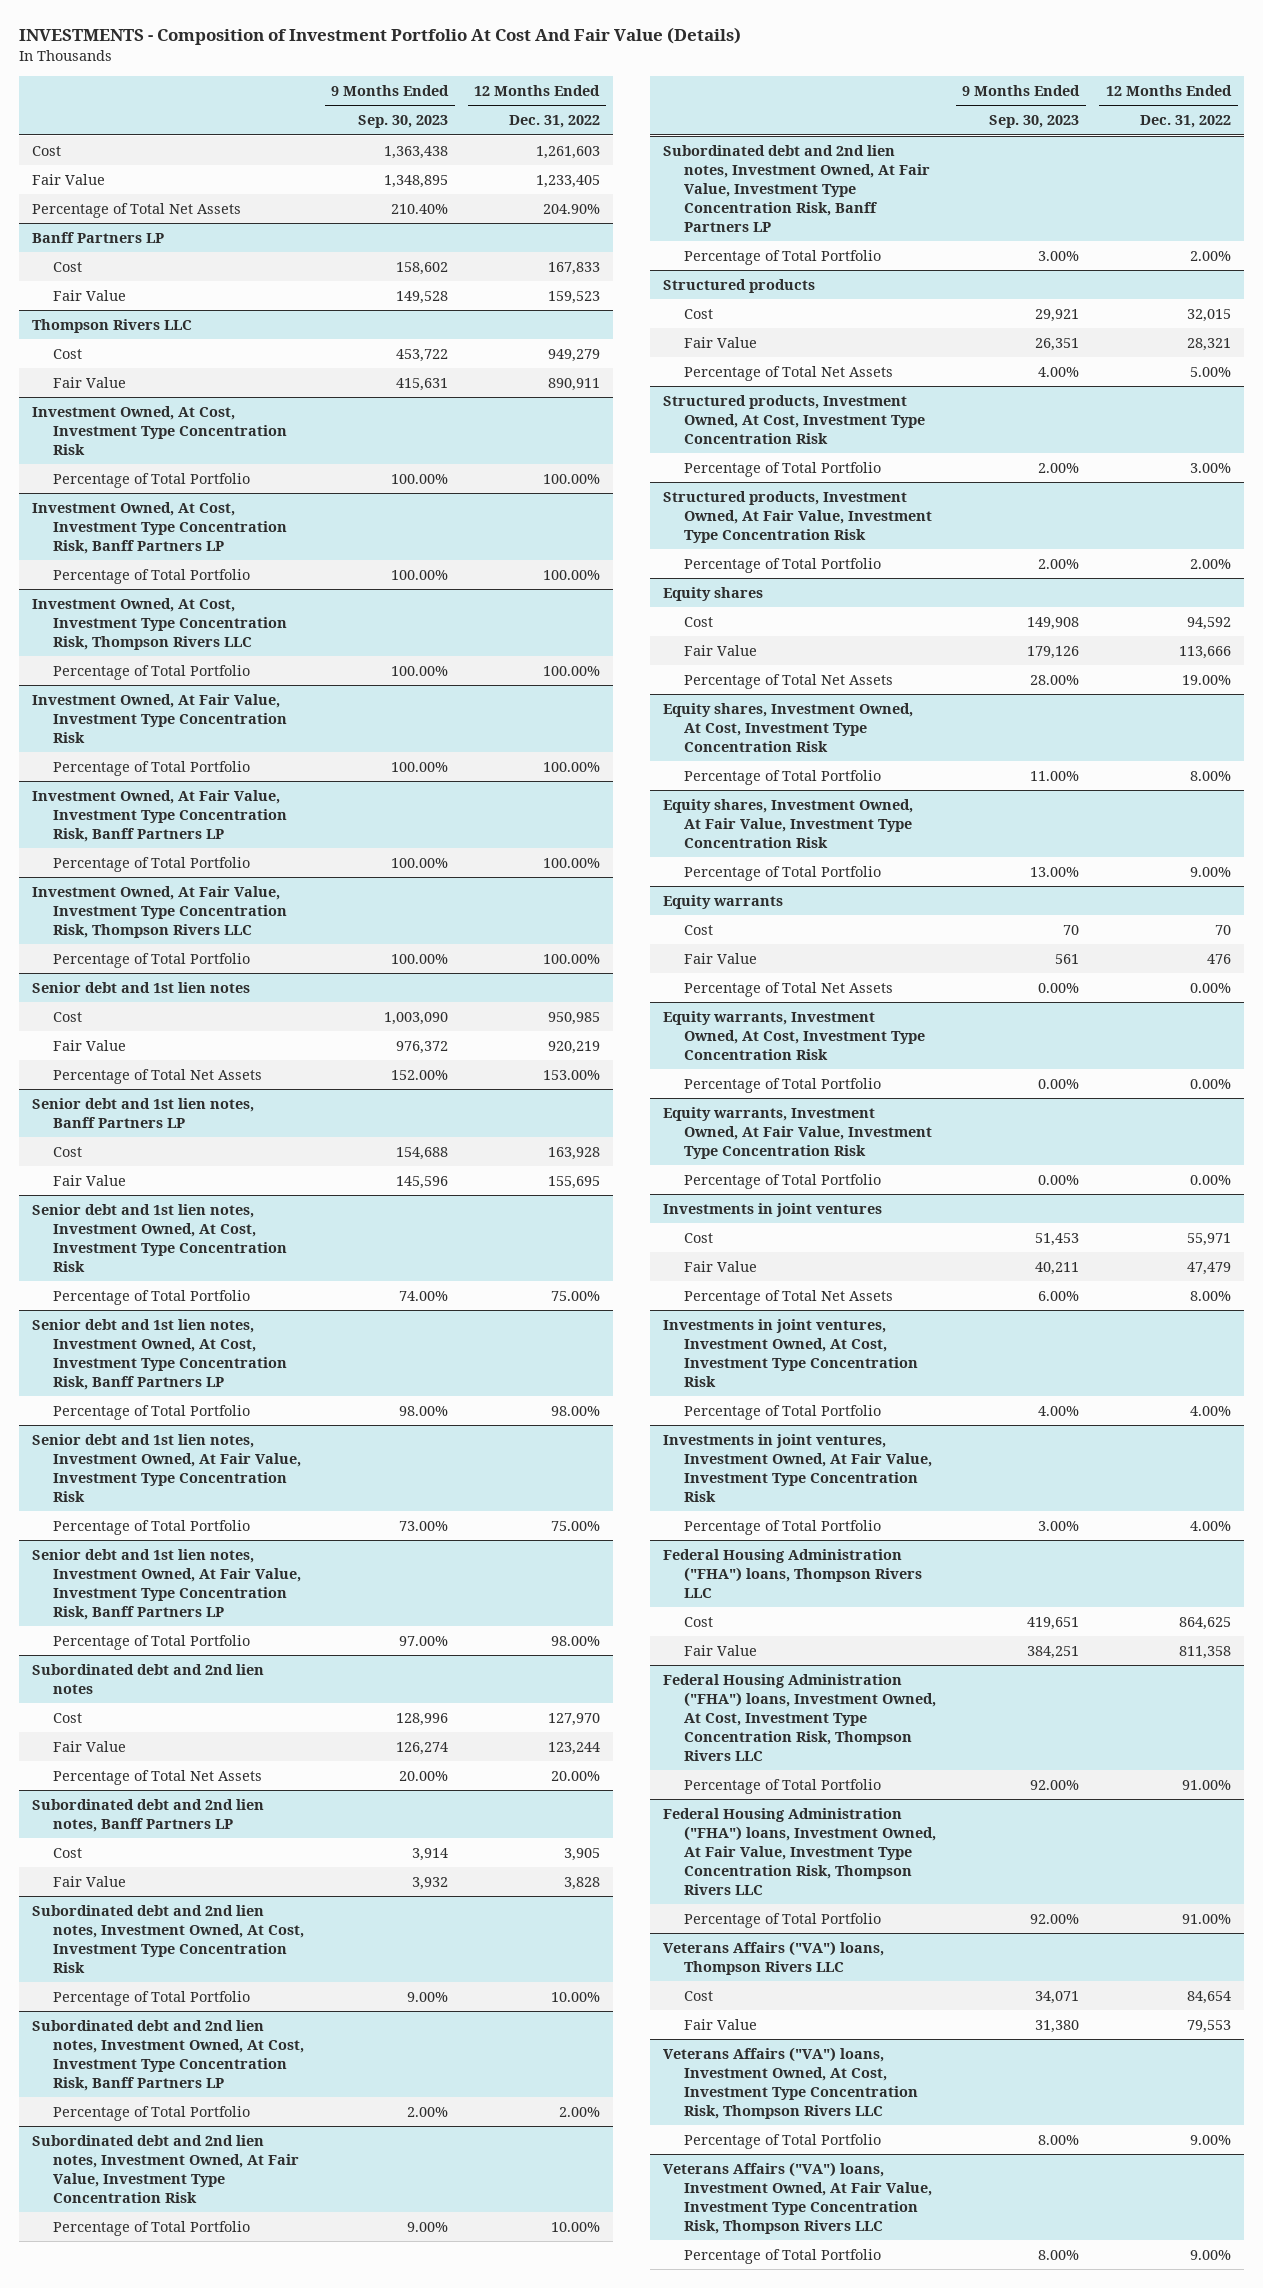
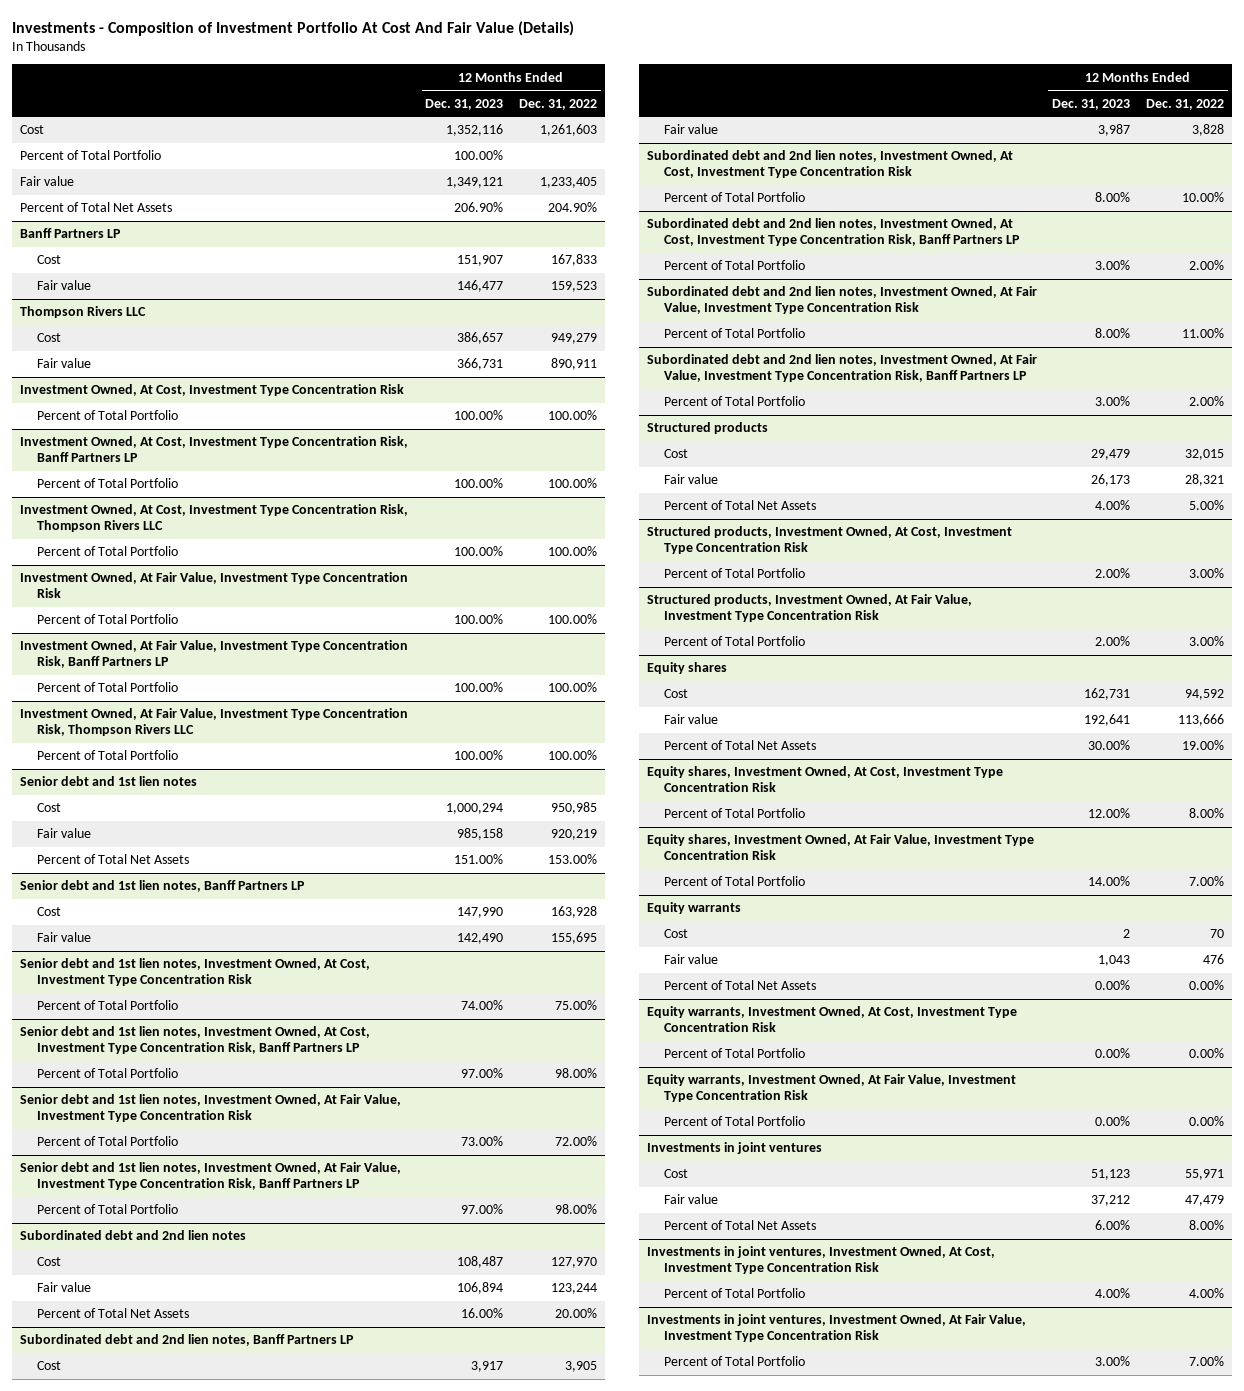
- INVESTMENTS - Composition of Investment Portfolio At Cost And Fair Value (Details)
+ Investments - Composition of Investment Portfolio At Cost And Fair Value (Details)
- | 9 Months Ended Sep. 30, 2023 | 12 Months Ended Dec. 31, 2022
+ | 12 Months Ended Dec. 31, 2023 | 12 Months Ended Dec. 31, 2022
- Fair Value | 1,348,895 | 1,233,405
- Percentage of Total Net Assets | 210.40% | 204.90%
+ Percent of Total Portfolio | 100.00% |
+ Fair value | 1,349,121 | 1,233,405
+ Percent of Total Net Assets | 206.90% | 204.90%
@ Banff Partners LP
- Fair Value | 149,528 | 159,523
+ Fair value | 146,477 | 159,523
@ Thompson Rivers LLC
- Fair Value | 415,631 | 890,911
+ Fair value | 366,731 | 890,911
@ Investment Owned, At Cost, Investment Type Concentration Risk
- Percentage of Total Portfolio | 100.00% | 100.00%
+ Percent of Total Portfolio | 100.00% | 100.00%
@ Investment Owned, At Cost, Investment Type Concentration Risk, Banff Partners LP
- Percentage of Total Portfolio | 100.00% | 100.00%
+ Percent of Total Portfolio | 100.00% | 100.00%
@ Investment Owned, At Cost, Investment Type Concentration Risk, Thompson Rivers LLC
- Percentage of Total Portfolio | 100.00% | 100.00%
+ Percent of Total Portfolio | 100.00% | 100.00%
@ Investment Owned, At Fair Value, Investment Type Concentration Risk
- Percentage of Total Portfolio | 100.00% | 100.00%
+ Percent of Total Portfolio | 100.00% | 100.00%
@ Investment Owned, At Fair Value, Investment Type Concentration Risk, Banff Partners LP
- Percentage of Total Portfolio | 100.00% | 100.00%
+ Percent of Total Portfolio | 100.00% | 100.00%
@ Investment Owned, At Fair Value, Investment Type Concentration Risk, Thompson Rivers LLC
- Percentage of Total Portfolio | 100.00% | 100.00%
+ Percent of Total Portfolio | 100.00% | 100.00%
@ Senior debt and 1st lien notes
- Fair Value | 976,372 | 920,219
- Percentage of Total Net Assets | 152.00% | 153.00%
+ Fair value | 985,158 | 920,219
+ Percent of Total Net Assets | 151.00% | 153.00%
@ Senior debt and 1st lien notes, Banff Partners LP
- Fair Value | 145,596 | 155,695
+ Fair value | 142,490 | 155,695
@ Senior debt and 1st lien notes, Investment Owned, At Cost, Investment Type Concentration Risk
- Percentage of Total Portfolio | 74.00% | 75.00%
+ Percent of Total Portfolio | 74.00% | 75.00%
@ Senior debt and 1st lien notes, Investment Owned, At Cost, Investment Type Concentration Risk, Banff Partners LP
- Percentage of Total Portfolio | 98.00% | 98.00%
+ Percent of Total Portfolio | 97.00% | 98.00%
@ Senior debt and 1st lien notes, Investment Owned, At Fair Value, Investment Type Concentration Risk
- Percentage of Total Portfolio | 73.00% | 75.00%
+ Percent of Total Portfolio | 73.00% | 72.00%
@ Senior debt and 1st lien notes, Investment Owned, At Fair Value, Investment Type Concentration Risk, Banff Partners LP
- Percentage of Total Portfolio | 97.00% | 98.00%
+ Percent of Total Portfolio | 97.00% | 98.00%
@ Subordinated debt and 2nd lien notes
- Fair Value | 126,274 | 123,244
- Percentage of Total Net Assets | 20.00% | 20.00%
+ Fair value | 106,894 | 123,244
+ Percent of Total Net Assets | 16.00% | 20.00%
@ Subordinated debt and 2nd lien notes, Banff Partners LP
- Fair Value | 3,932 | 3,828
+ Fair value | 3,987 | 3,828
@ Subordinated debt and 2nd lien notes, Investment Owned, At Cost, Investment Type Concentration Risk
- Percentage of Total Portfolio | 9.00% | 10.00%
+ Percent of Total Portfolio | 8.00% | 10.00%
@ Subordinated debt and 2nd lien notes, Investment Owned, At Cost, Investment Type Concentration Risk, Banff Partners LP
- Percentage of Total Portfolio | 2.00% | 2.00%
+ Percent of Total Portfolio | 3.00% | 2.00%
@ Subordinated debt and 2nd lien notes, Investment Owned, At Fair Value, Investment Type Concentration Risk
- Percentage of Total Portfolio | 9.00% | 10.00%
+ Percent of Total Portfolio | 8.00% | 11.00%
@ Subordinated debt and 2nd lien notes, Investment Owned, At Fair Value, Investment Type Concentration Risk, Banff Partners LP
- Percentage of Total Portfolio | 3.00% | 2.00%
+ Percent of Total Portfolio | 3.00% | 2.00%
@ Structured products
- Fair Value | 26,351 | 28,321
- Percentage of Total Net Assets | 4.00% | 5.00%
+ Fair value | 26,173 | 28,321
+ Percent of Total Net Assets | 4.00% | 5.00%
@ Structured products, Investment Owned, At Cost, Investment Type Concentration Risk
- Percentage of Total Portfolio | 2.00% | 3.00%
+ Percent of Total Portfolio | 2.00% | 3.00%
@ Structured products, Investment Owned, At Fair Value, Investment Type Concentration Risk
- Percentage of Total Portfolio | 2.00% | 2.00%
+ Percent of Total Portfolio | 2.00% | 3.00%
@ Equity shares
- Fair Value | 179,126 | 113,666
- Percentage of Total Net Assets | 28.00% | 19.00%
+ Fair value | 192,641 | 113,666
+ Percent of Total Net Assets | 30.00% | 19.00%
@ Equity shares, Investment Owned, At Cost, Investment Type Concentration Risk
- Percentage of Total Portfolio | 11.00% | 8.00%
+ Percent of Total Portfolio | 12.00% | 8.00%
@ Equity shares, Investment Owned, At Fair Value, Investment Type Concentration Risk
- Percentage of Total Portfolio | 13.00% | 9.00%
+ Percent of Total Portfolio | 14.00% | 7.00%
@ Equity warrants
- Fair Value | 561 | 476
- Percentage of Total Net Assets | 0.00% | 0.00%
+ Fair value | 1,043 | 476
+ Percent of Total Net Assets | 0.00% | 0.00%
@ Equity warrants, Investment Owned, At Cost, Investment Type Concentration Risk
- Percentage of Total Portfolio | 0.00% | 0.00%
+ Percent of Total Portfolio | 0.00% | 0.00%
@ Equity warrants, Investment Owned, At Fair Value, Investment Type Concentration Risk
- Percentage of Total Portfolio | 0.00% | 0.00%
+ Percent of Total Portfolio | 0.00% | 0.00%
@ Investments in joint ventures
- Fair Value | 40,211 | 47,479
- Percentage of Total Net Assets | 6.00% | 8.00%
+ Fair value | 37,212 | 47,479
+ Percent of Total Net Assets | 6.00% | 8.00%
@ Investments in joint ventures, Investment Owned, At Cost, Investment Type Concentration Risk
- Percentage of Total Portfolio | 4.00% | 4.00%
+ Percent of Total Portfolio | 4.00% | 4.00%
@ Investments in joint ventures, Investment Owned, At Fair Value, Investment Type Concentration Risk
- Percentage of Total Portfolio | 3.00% | 4.00%
- Federal Housing Administration ("FHA") loans, Thompson Rivers LLC
- Cost | 419,651 | 864,625
- Fair Value | 384,251 | 811,358
- Federal Housing Administration ("FHA") loans, Investment Owned, At Cost, Investment Type Concentration Risk, Thompson Rivers LLC
- Percentage of Total Portfolio | 92.00% | 91.00%
- Federal Housing Administration ("FHA") loans, Investment Owned, At Fair Value, Investment Type Concentration Risk, Thompson Rivers LLC
- Percentage of Total Portfolio | 92.00% | 91.00%
- Veterans Affairs ("VA") loans, Thompson Rivers LLC
- Cost | 34,071 | 84,654
- Fair Value | 31,380 | 79,553
- Veterans Affairs ("VA") loans, Investment Owned, At Cost, Investment Type Concentration Risk, Thompson Rivers LLC
- Percentage of Total Portfolio | 8.00% | 9.00%
- Veterans Affairs ("VA") loans, Investment Owned, At Fair Value, Investment Type Concentration Risk, Thompson Rivers LLC
- Percentage of Total Portfolio | 8.00% | 9.00%
@ Investments in joint ventures, Investment Owned, At Fair Value, Investment Type Concentration Risk
+ Percent of Total Portfolio | 3.00% | 7.00%

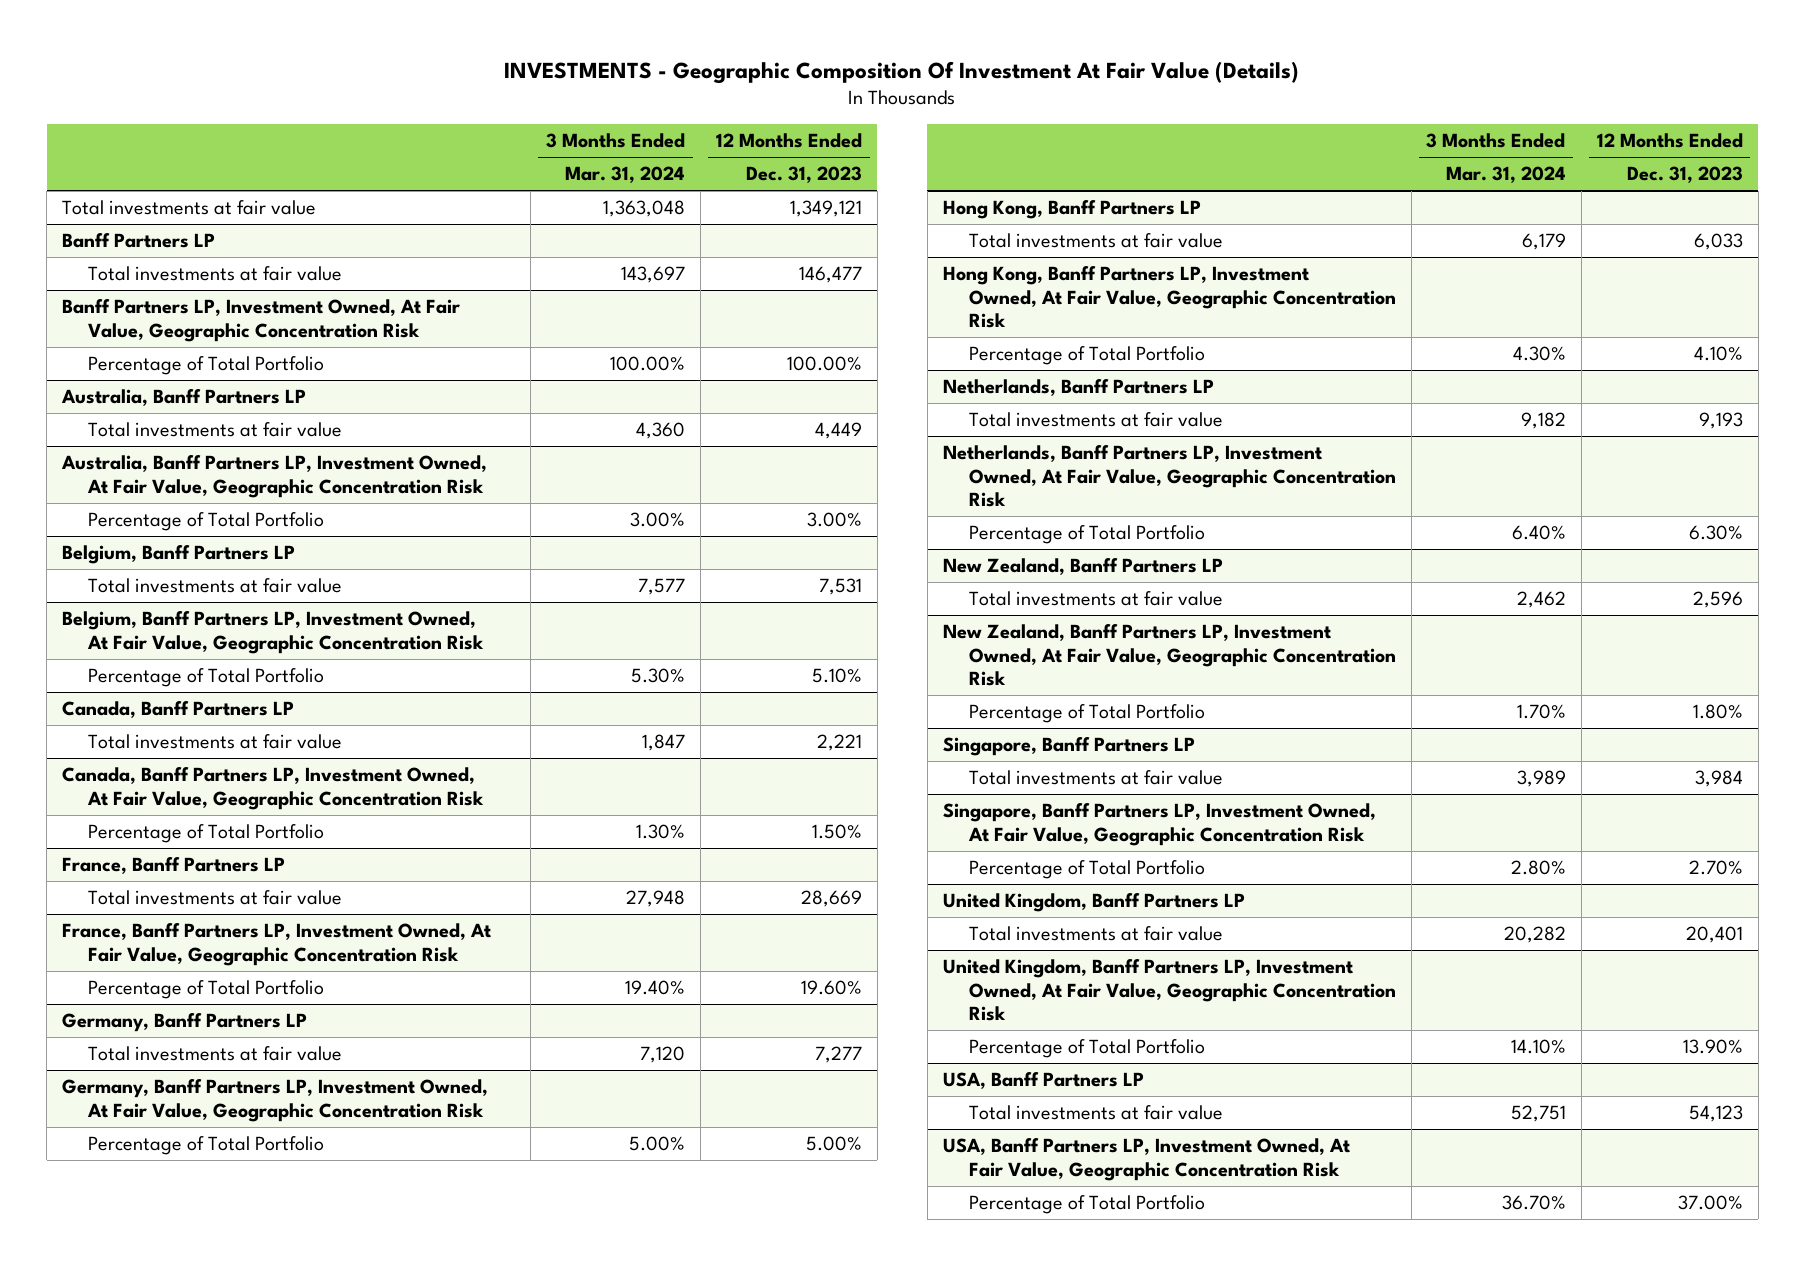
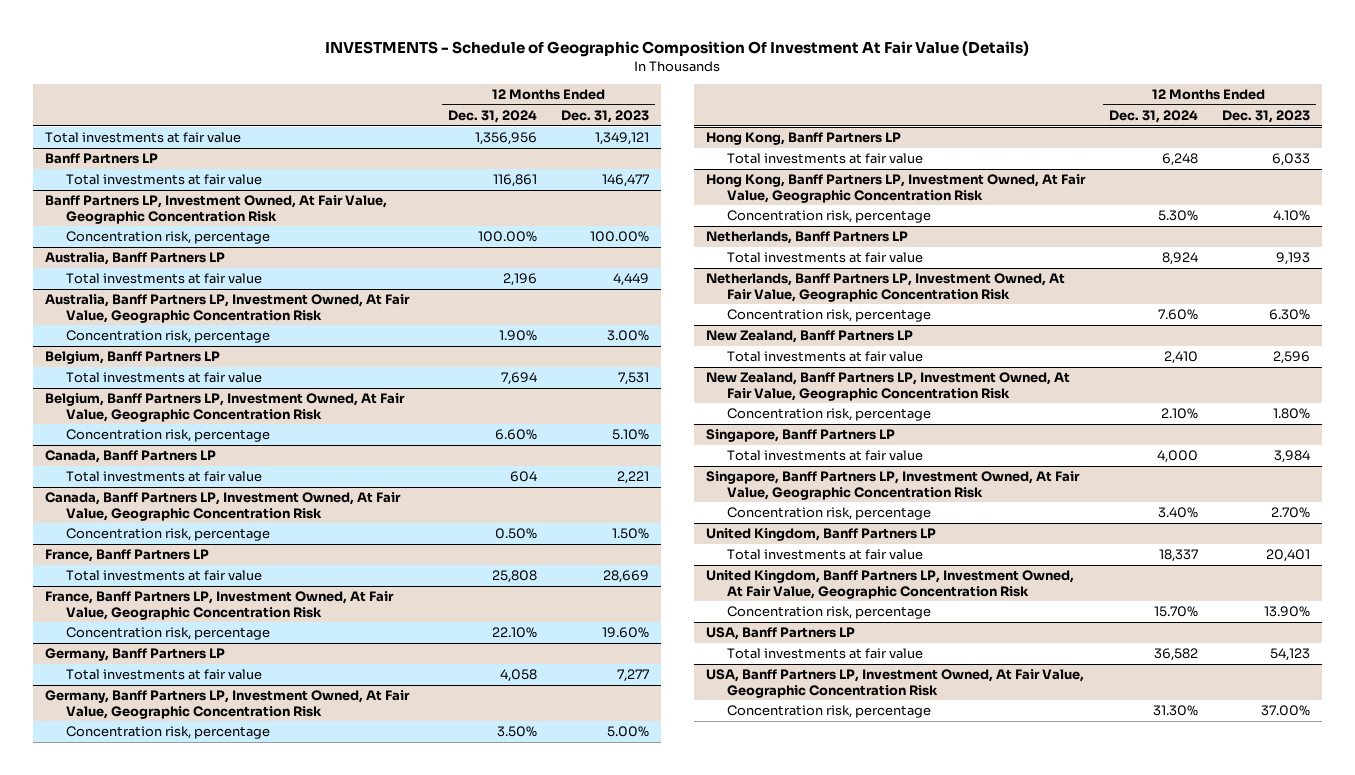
- INVESTMENTS - Geographic Composition Of Investment At Fair Value (Details)
+ INVESTMENTS - Schedule of Geographic Composition Of Investment At Fair Value (Details)
- | 3 Months Ended Mar. 31, 2024 | 12 Months Ended Dec. 31, 2023
+ | 12 Months Ended Dec. 31, 2024 | 12 Months Ended Dec. 31, 2023
@ Banff Partners LP, Investment Owned, At Fair Value, Geographic Concentration Risk
- Percentage of Total Portfolio | 100.00% | 100.00%
+ Concentration risk, percentage | 100.00% | 100.00%
@ Australia, Banff Partners LP, Investment Owned, At Fair Value, Geographic Concentration Risk
- Percentage of Total Portfolio | 3.00% | 3.00%
+ Concentration risk, percentage | 1.90% | 3.00%
@ Belgium, Banff Partners LP, Investment Owned, At Fair Value, Geographic Concentration Risk
- Percentage of Total Portfolio | 5.30% | 5.10%
+ Concentration risk, percentage | 6.60% | 5.10%
@ Canada, Banff Partners LP, Investment Owned, At Fair Value, Geographic Concentration Risk
- Percentage of Total Portfolio | 1.30% | 1.50%
+ Concentration risk, percentage | 0.50% | 1.50%
@ France, Banff Partners LP, Investment Owned, At Fair Value, Geographic Concentration Risk
- Percentage of Total Portfolio | 19.40% | 19.60%
+ Concentration risk, percentage | 22.10% | 19.60%
@ Germany, Banff Partners LP, Investment Owned, At Fair Value, Geographic Concentration Risk
- Percentage of Total Portfolio | 5.00% | 5.00%
+ Concentration risk, percentage | 3.50% | 5.00%
@ Hong Kong, Banff Partners LP, Investment Owned, At Fair Value, Geographic Concentration Risk
- Percentage of Total Portfolio | 4.30% | 4.10%
+ Concentration risk, percentage | 5.30% | 4.10%
@ Netherlands, Banff Partners LP, Investment Owned, At Fair Value, Geographic Concentration Risk
- Percentage of Total Portfolio | 6.40% | 6.30%
+ Concentration risk, percentage | 7.60% | 6.30%
@ New Zealand, Banff Partners LP, Investment Owned, At Fair Value, Geographic Concentration Risk
- Percentage of Total Portfolio | 1.70% | 1.80%
+ Concentration risk, percentage | 2.10% | 1.80%
@ Singapore, Banff Partners LP, Investment Owned, At Fair Value, Geographic Concentration Risk
- Percentage of Total Portfolio | 2.80% | 2.70%
+ Concentration risk, percentage | 3.40% | 2.70%
@ United Kingdom, Banff Partners LP, Investment Owned, At Fair Value, Geographic Concentration Risk
- Percentage of Total Portfolio | 14.10% | 13.90%
+ Concentration risk, percentage | 15.70% | 13.90%
@ USA, Banff Partners LP, Investment Owned, At Fair Value, Geographic Concentration Risk
- Percentage of Total Portfolio | 36.70% | 37.00%
+ Concentration risk, percentage | 31.30% | 37.00%

